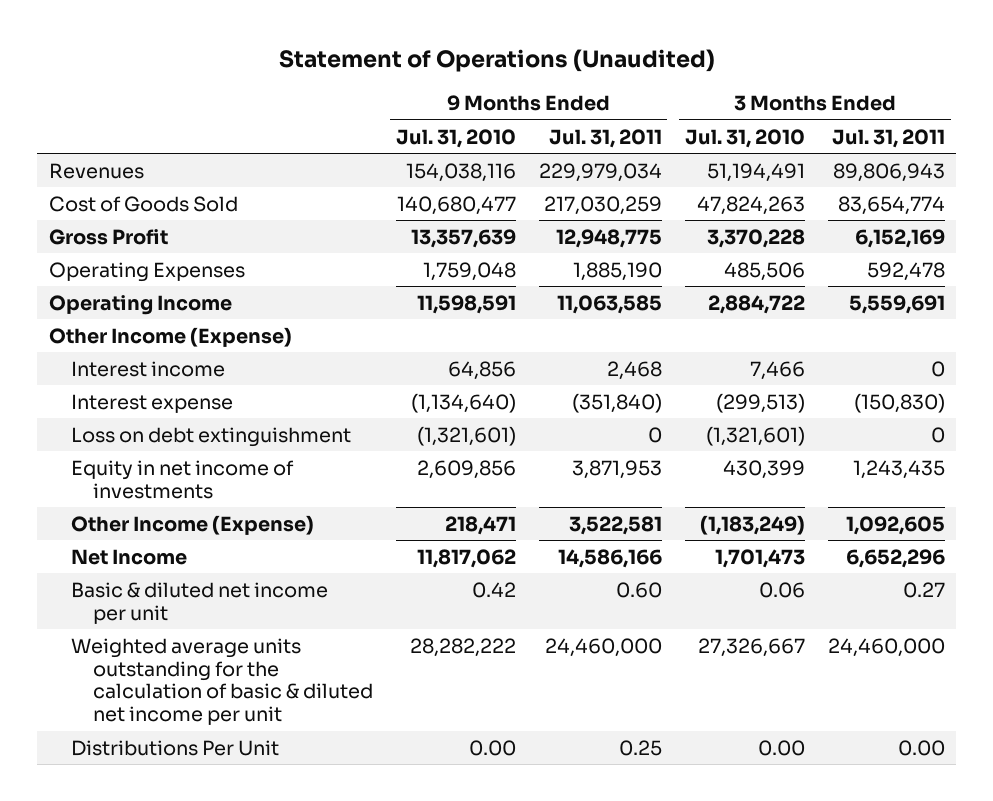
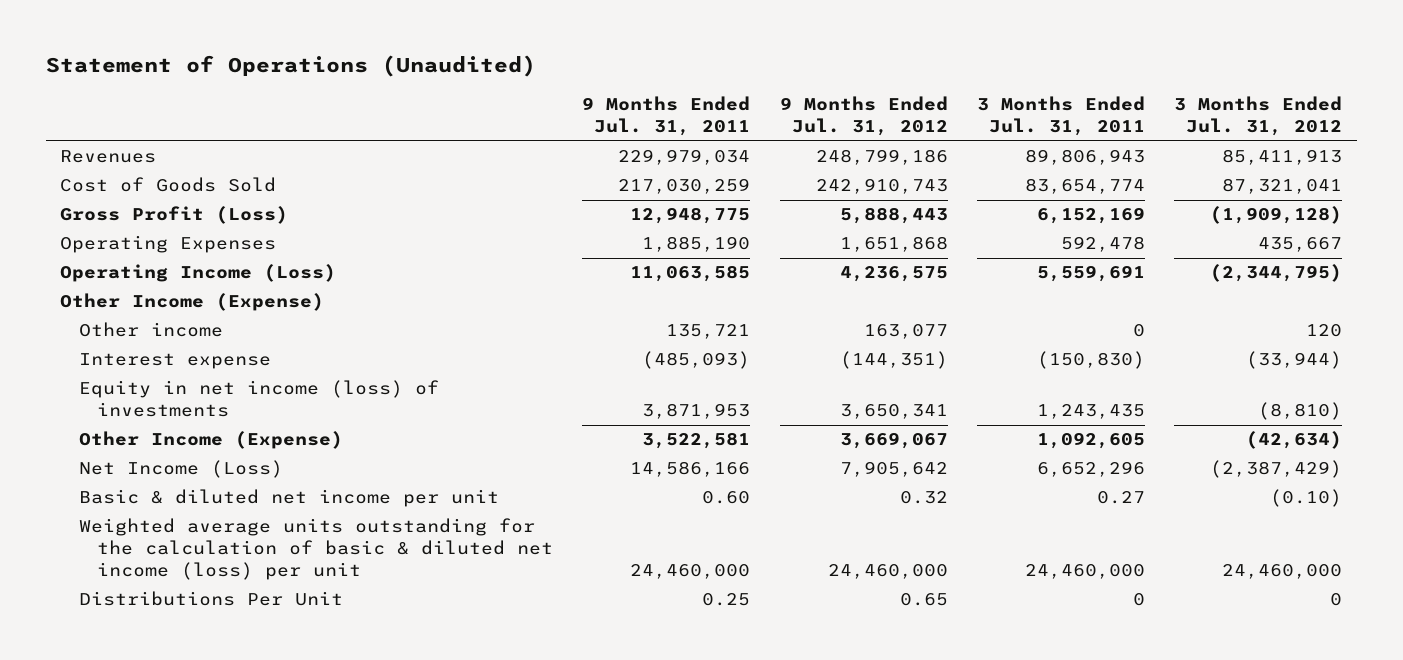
- | 9 Months Ended Jul. 31, 2010 | 9 Months Ended Jul. 31, 2011 | 3 Months Ended Jul. 31, 2010 | 3 Months Ended Jul. 31, 2011
+ | 9 Months Ended Jul. 31, 2011 | 9 Months Ended Jul. 31, 2012 | 3 Months Ended Jul. 31, 2011 | 3 Months Ended Jul. 31, 2012
- Gross Profit | 13,357,639 | 12,948,775 | 3,370,228 | 6,152,169
+ Gross Profit (Loss) | 12,948,775 | 5,888,443 | 6,152,169 | (1,909,128)
- Operating Income | 11,598,591 | 11,063,585 | 2,884,722 | 5,559,691
+ Operating Income (Loss) | 11,063,585 | 4,236,575 | 5,559,691 | (2,344,795)
- Interest income | 64,856 | 2,468 | 7,466 | 0
- Interest expense | (1,134,640) | (351,840) | (299,513) | (150,830)
- Loss on debt extinguishment | (1,321,601) | 0 | (1,321,601) | 0
- Equity in net income of investments | 2,609,856 | 3,871,953 | 430,399 | 1,243,435
+ Other income | 135,721 | 163,077 | 0 | 120
+ Interest expense | (485,093) | (144,351) | (150,830) | (33,944)
+ Equity in net income (loss) of investments | 3,871,953 | 3,650,341 | 1,243,435 | (8,810)
- Net Income | 11,817,062 | 14,586,166 | 1,701,473 | 6,652,296
+ Net Income (Loss) | 14,586,166 | 7,905,642 | 6,652,296 | (2,387,429)
- Weighted average units outstanding for the calculation of basic & diluted net income per unit | 28,282,222 | 24,460,000 | 27,326,667 | 24,460,000
- Distributions Per Unit | 0.00 | 0.25 | 0.00 | 0.00
+ Weighted average units outstanding for the calculation of basic & diluted net income (loss) per unit | 24,460,000 | 24,460,000 | 24,460,000 | 24,460,000
+ Distributions Per Unit | 0.25 | 0.65 | 0 | 0

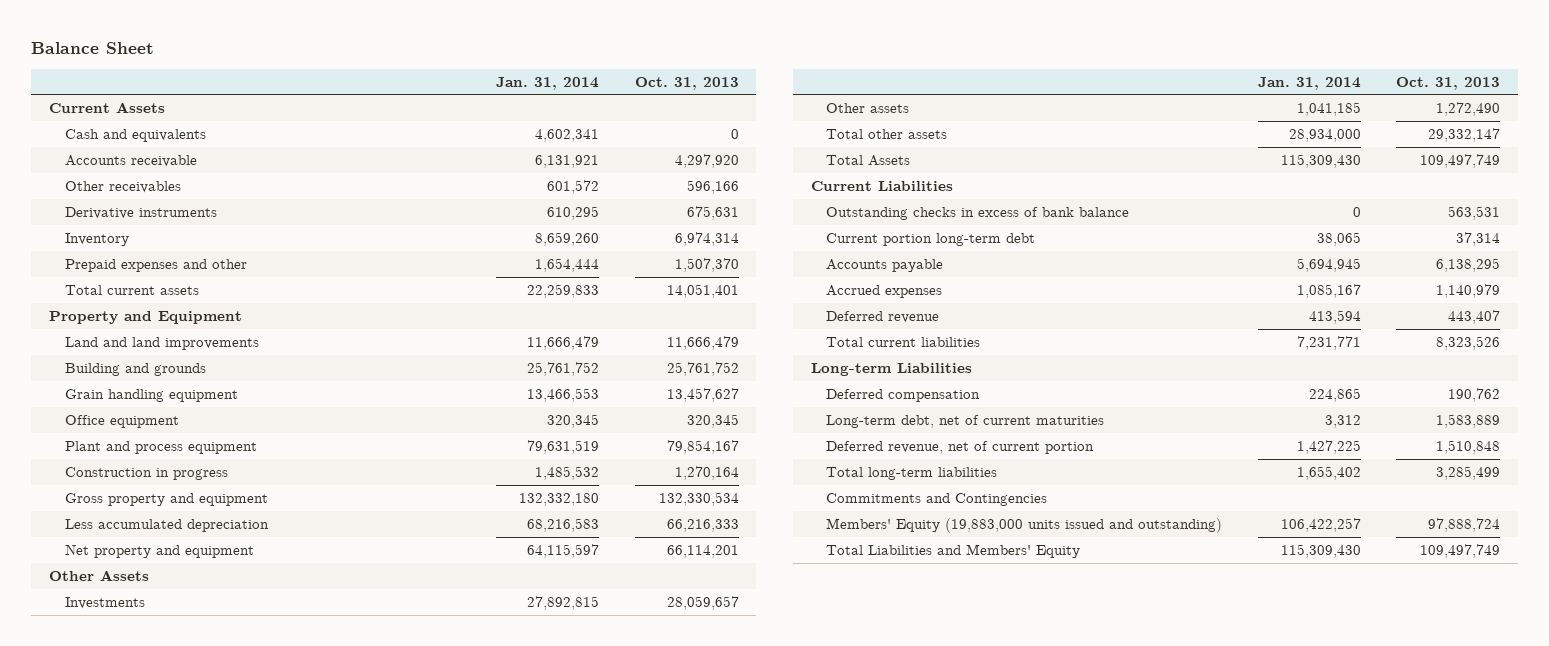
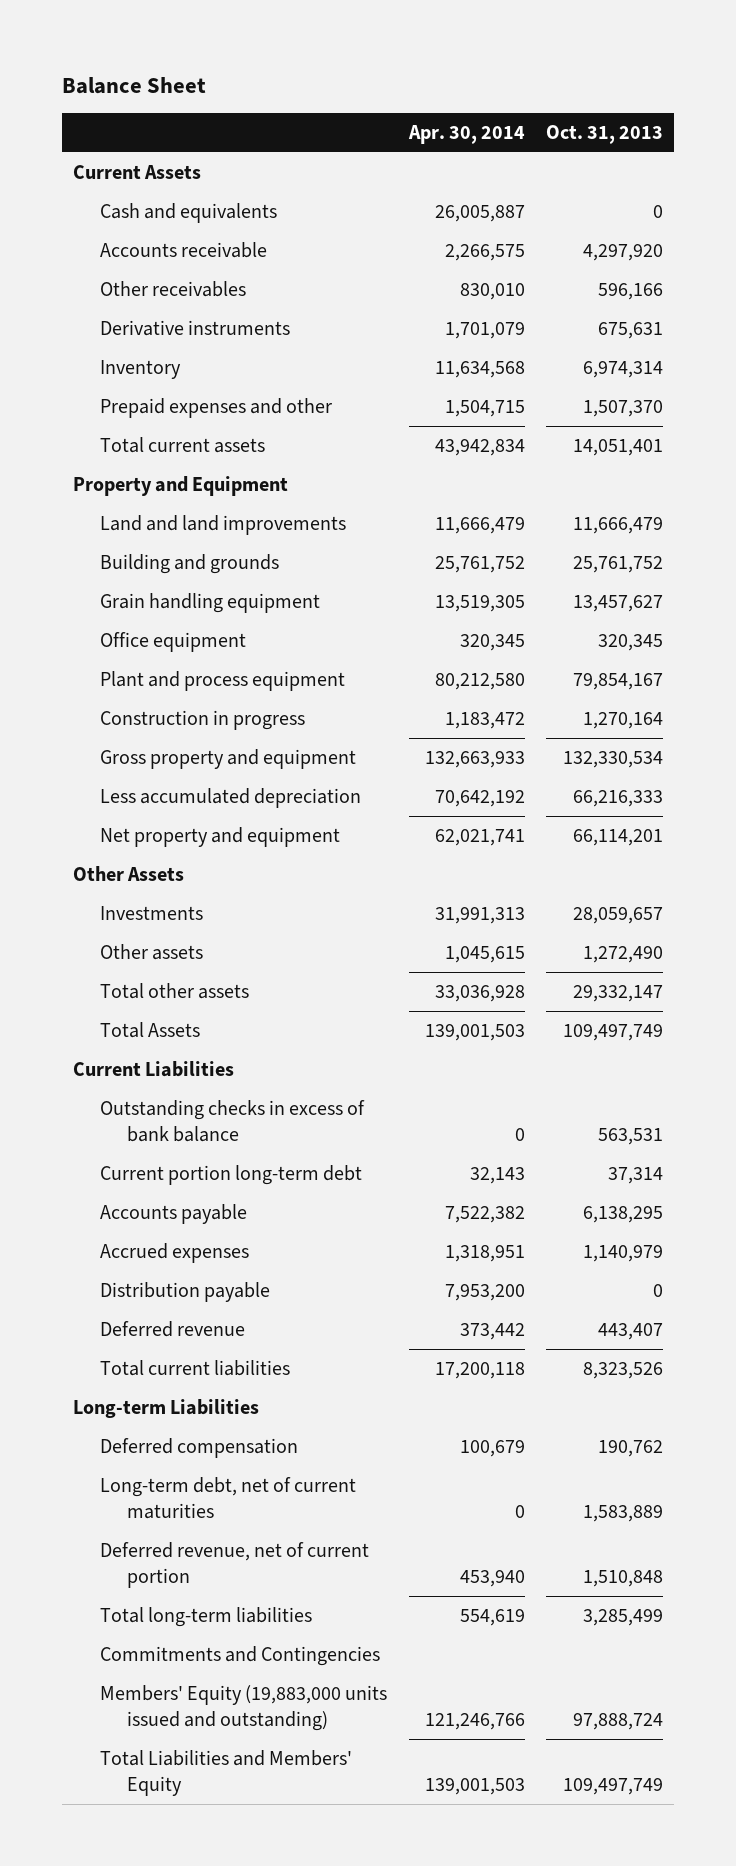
- | Jan. 31, 2014 | Oct. 31, 2013
+ | Apr. 30, 2014 | Oct. 31, 2013
+ Distribution payable | 7,953,200 | 0

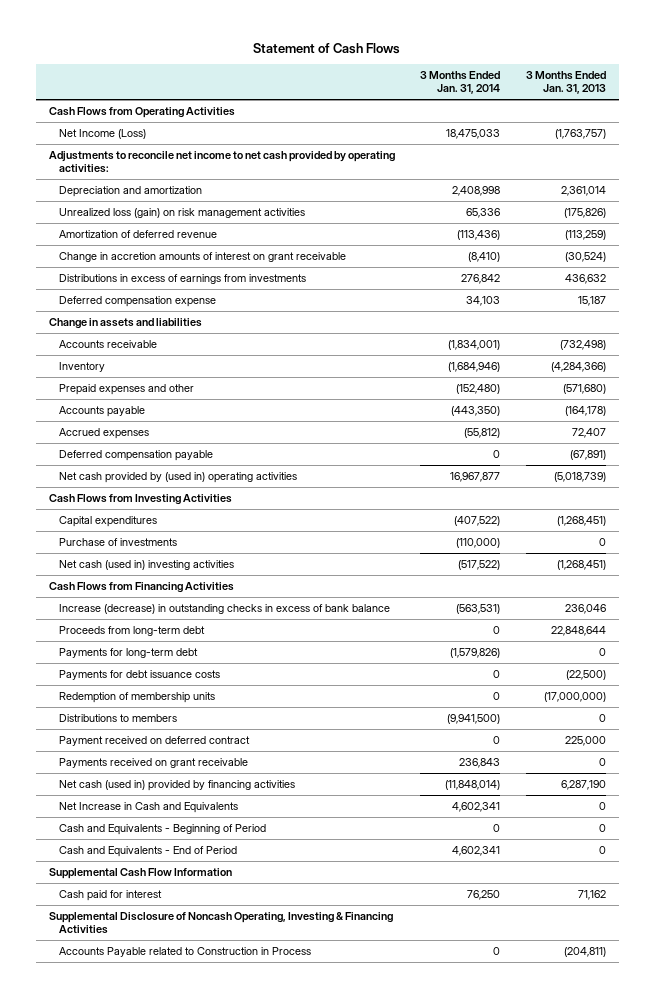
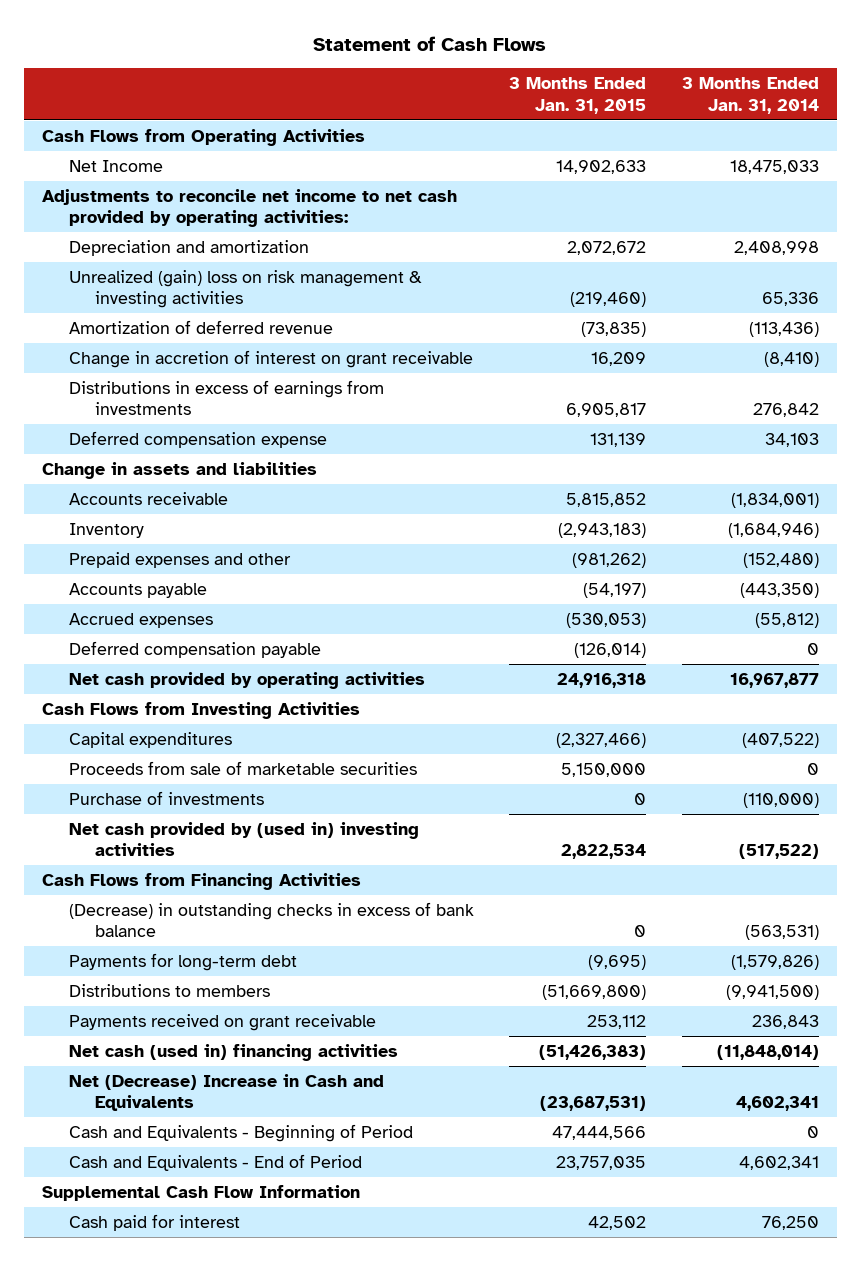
- | 3 Months Ended Jan. 31, 2014 | 3 Months Ended Jan. 31, 2013
+ | 3 Months Ended Jan. 31, 2015 | 3 Months Ended Jan. 31, 2014
- Net Income (Loss) | 18,475,033 | (1,763,757)
+ Net Income | 14,902,633 | 18,475,033
- Unrealized loss (gain) on risk management activities | 65,336 | (175,826)
+ Unrealized (gain) loss on risk management & investing activities | (219,460) | 65,336
- Change in accretion amounts of interest on grant receivable | (8,410) | (30,524)
+ Change in accretion of interest on grant receivable | 16,209 | (8,410)
- Net cash provided by (used in) operating activities | 16,967,877 | (5,018,739)
+ Net cash provided by operating activities | 24,916,318 | 16,967,877
+ Proceeds from sale of marketable securities | 5,150,000 | 0
- Net cash (used in) investing activities | (517,522) | (1,268,451)
+ Net cash provided by (used in) investing activities | 2,822,534 | (517,522)
- Increase (decrease) in outstanding checks in excess of bank balance | (563,531) | 236,046
- Proceeds from long-term debt | 0 | 22,848,644
+ (Decrease) in outstanding checks in excess of bank balance | 0 | (563,531)
- Payments for debt issuance costs | 0 | (22,500)
- Redemption of membership units | 0 | (17,000,000)
- Payment received on deferred contract | 0 | 225,000
- Net cash (used in) provided by financing activities | (11,848,014) | 6,287,190
- Net Increase in Cash and Equivalents | 4,602,341 | 0
+ Net cash (used in) financing activities | (51,426,383) | (11,848,014)
+ Net (Decrease) Increase in Cash and Equivalents | (23,687,531) | 4,602,341
- Supplemental Disclosure of Noncash Operating, Investing & Financing Activities
- Accounts Payable related to Construction in Process | 0 | (204,811)

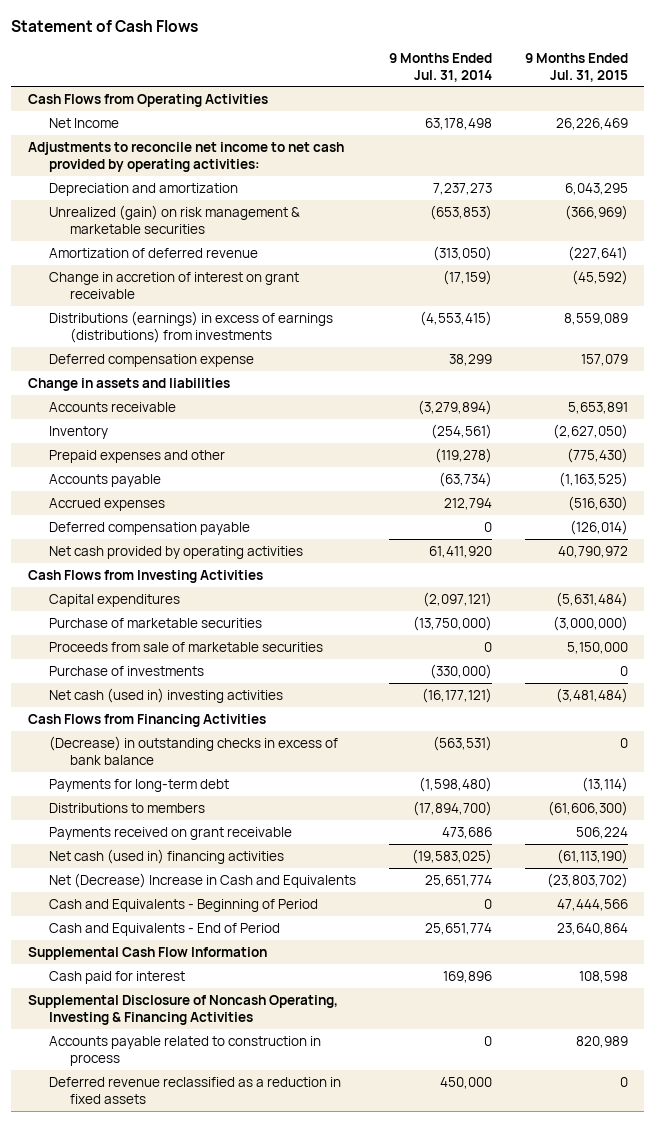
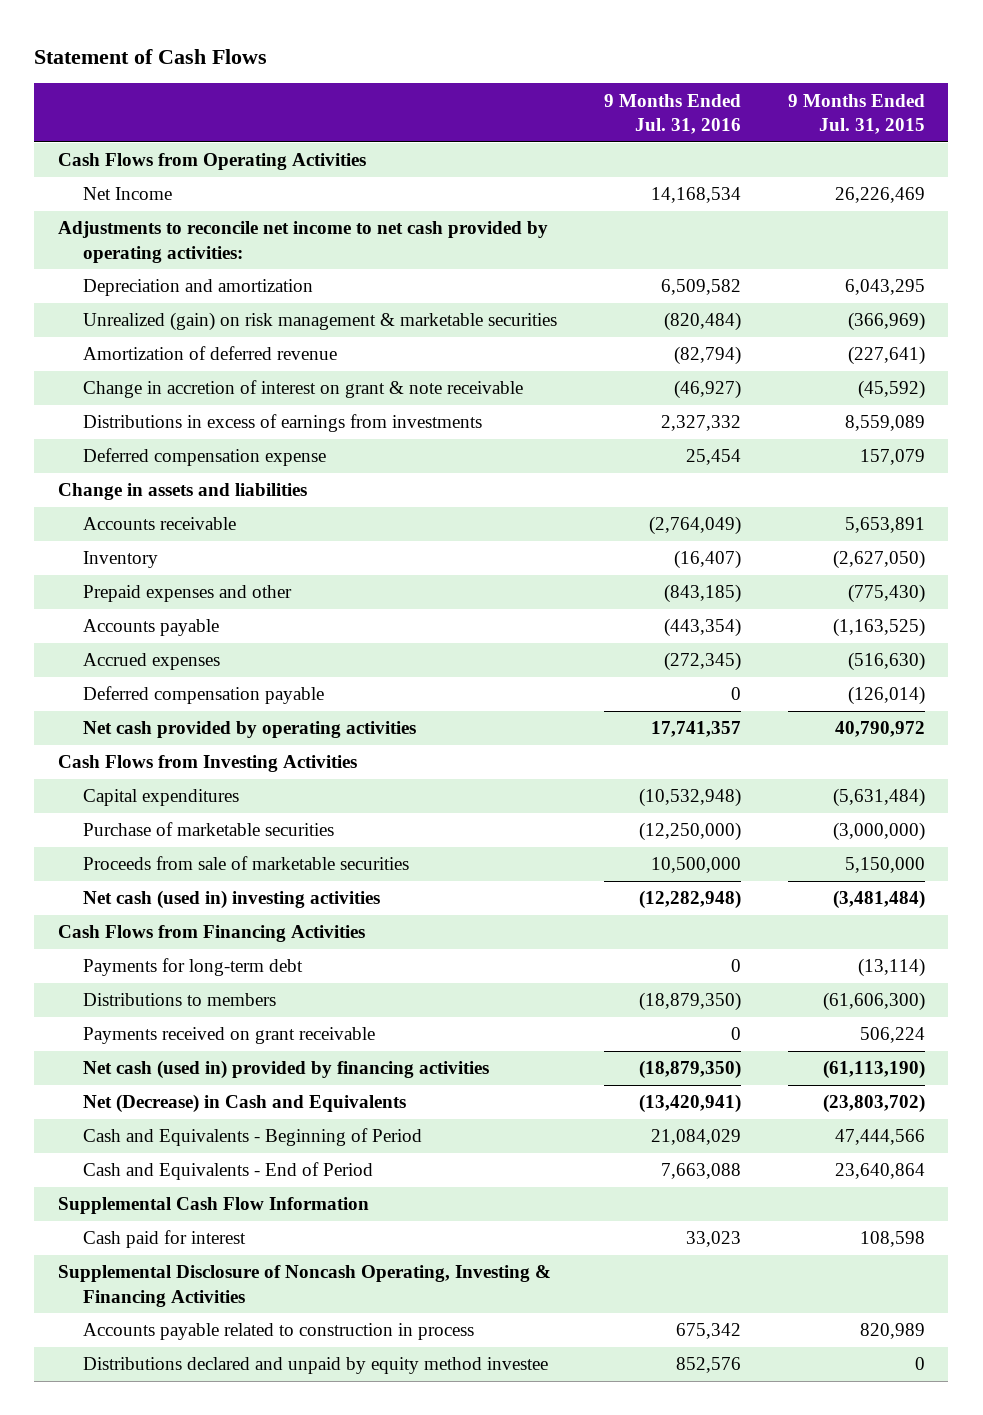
- | 9 Months Ended Jul. 31, 2014 | 9 Months Ended Jul. 31, 2015
+ | 9 Months Ended Jul. 31, 2016 | 9 Months Ended Jul. 31, 2015
- Change in accretion of interest on grant receivable | (17,159) | (45,592)
- Distributions (earnings) in excess of earnings (distributions) from investments | (4,553,415) | 8,559,089
+ Change in accretion of interest on grant & note receivable | (46,927) | (45,592)
+ Distributions in excess of earnings from investments | 2,327,332 | 8,559,089
- Purchase of investments | (330,000) | 0
- (Decrease) in outstanding checks in excess of bank balance | (563,531) | 0
- Net cash (used in) financing activities | (19,583,025) | (61,113,190)
- Net (Decrease) Increase in Cash and Equivalents | 25,651,774 | (23,803,702)
+ Net cash (used in) provided by financing activities | (18,879,350) | (61,113,190)
+ Net (Decrease) in Cash and Equivalents | (13,420,941) | (23,803,702)
- Deferred revenue reclassified as a reduction in fixed assets | 450,000 | 0
+ Distributions declared and unpaid by equity method investee | 852,576 | 0

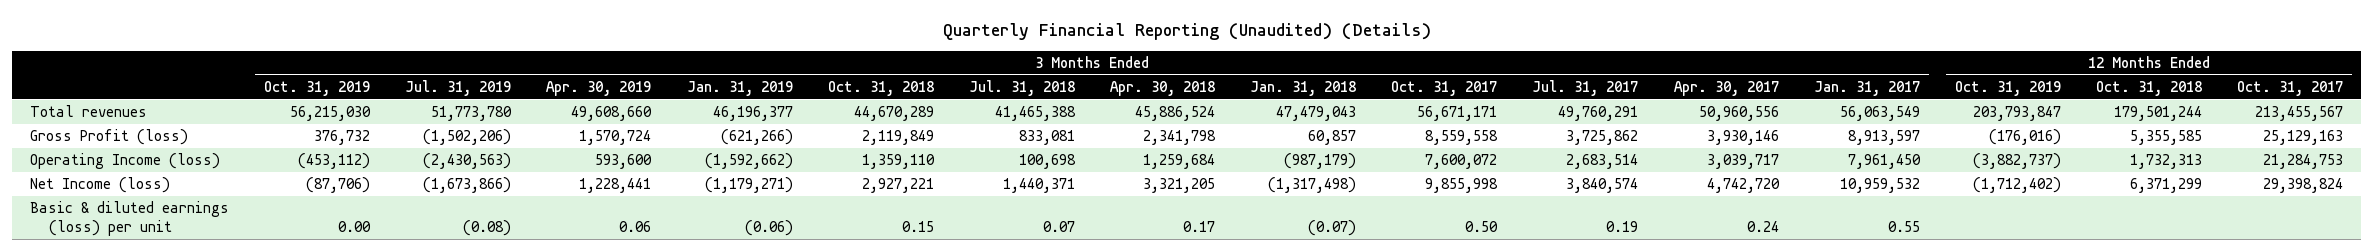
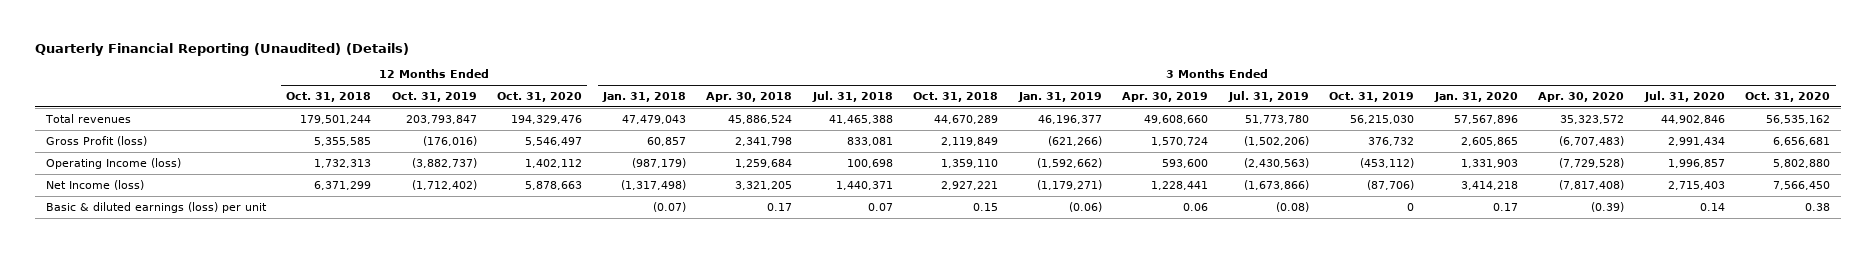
- | 3 Months Ended Oct. 31, 2019 | 3 Months Ended Jul. 31, 2019 | 3 Months Ended Apr. 30, 2019 | 3 Months Ended Jan. 31, 2019 | 3 Months Ended Oct. 31, 2018 | 3 Months Ended Jul. 31, 2018 | 3 Months Ended Apr. 30, 2018 | 3 Months Ended Jan. 31, 2018 | 3 Months Ended Oct. 31, 2017 | 3 Months Ended Jul. 31, 2017 | 3 Months Ended Apr. 30, 2017 | 3 Months Ended Jan. 31, 2017 | 12 Months Ended Oct. 31, 2019 | 12 Months Ended Oct. 31, 2018 | 12 Months Ended Oct. 31, 2017
+ | 12 Months Ended Oct. 31, 2018 | 12 Months Ended Oct. 31, 2019 | 12 Months Ended Oct. 31, 2020 | 3 Months Ended Jan. 31, 2018 | 3 Months Ended Apr. 30, 2018 | 3 Months Ended Jul. 31, 2018 | 3 Months Ended Oct. 31, 2018 | 3 Months Ended Jan. 31, 2019 | 3 Months Ended Apr. 30, 2019 | 3 Months Ended Jul. 31, 2019 | 3 Months Ended Oct. 31, 2019 | 3 Months Ended Jan. 31, 2020 | 3 Months Ended Apr. 30, 2020 | 3 Months Ended Jul. 31, 2020 | 3 Months Ended Oct. 31, 2020
- Basic & diluted earnings (loss) per unit | 0.00 | (0.08) | 0.06 | (0.06) | 0.15 | 0.07 | 0.17 | (0.07) | 0.50 | 0.19 | 0.24 | 0.55 | | |
+ Basic & diluted earnings (loss) per unit | | | | (0.07) | 0.17 | 0.07 | 0.15 | (0.06) | 0.06 | (0.08) | 0 | 0.17 | (0.39) | 0.14 | 0.38

